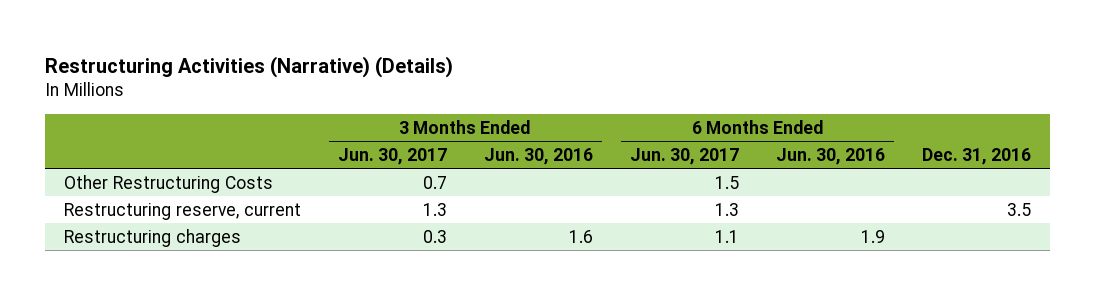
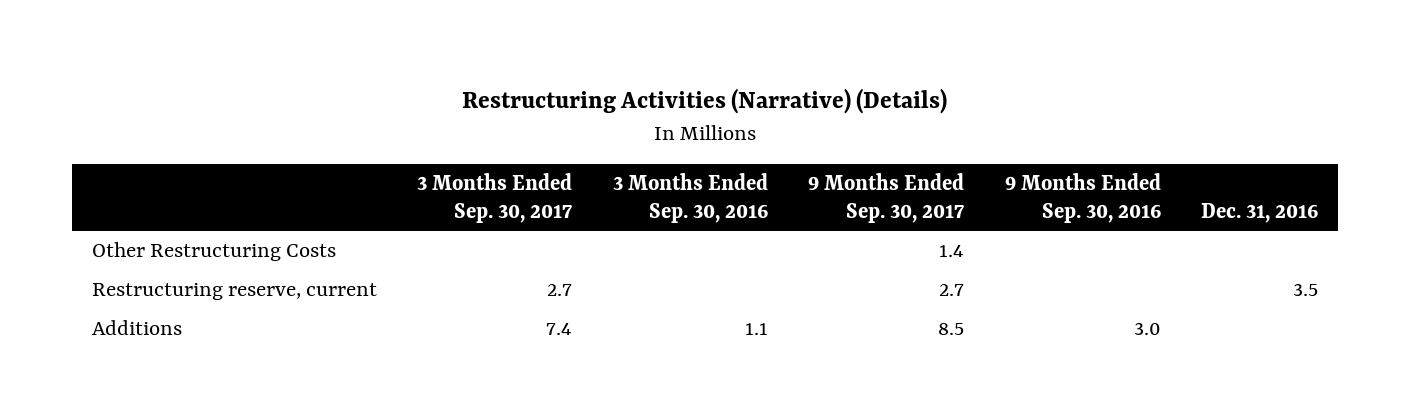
- | 3 Months Ended Jun. 30, 2017 | 3 Months Ended Jun. 30, 2016 | 6 Months Ended Jun. 30, 2017 | 6 Months Ended Jun. 30, 2016 | Dec. 31, 2016
+ | 3 Months Ended Sep. 30, 2017 | 3 Months Ended Sep. 30, 2016 | 9 Months Ended Sep. 30, 2017 | 9 Months Ended Sep. 30, 2016 | Dec. 31, 2016
- Restructuring charges | 0.3 | 1.6 | 1.1 | 1.9 |
+ Additions | 7.4 | 1.1 | 8.5 | 3.0 |

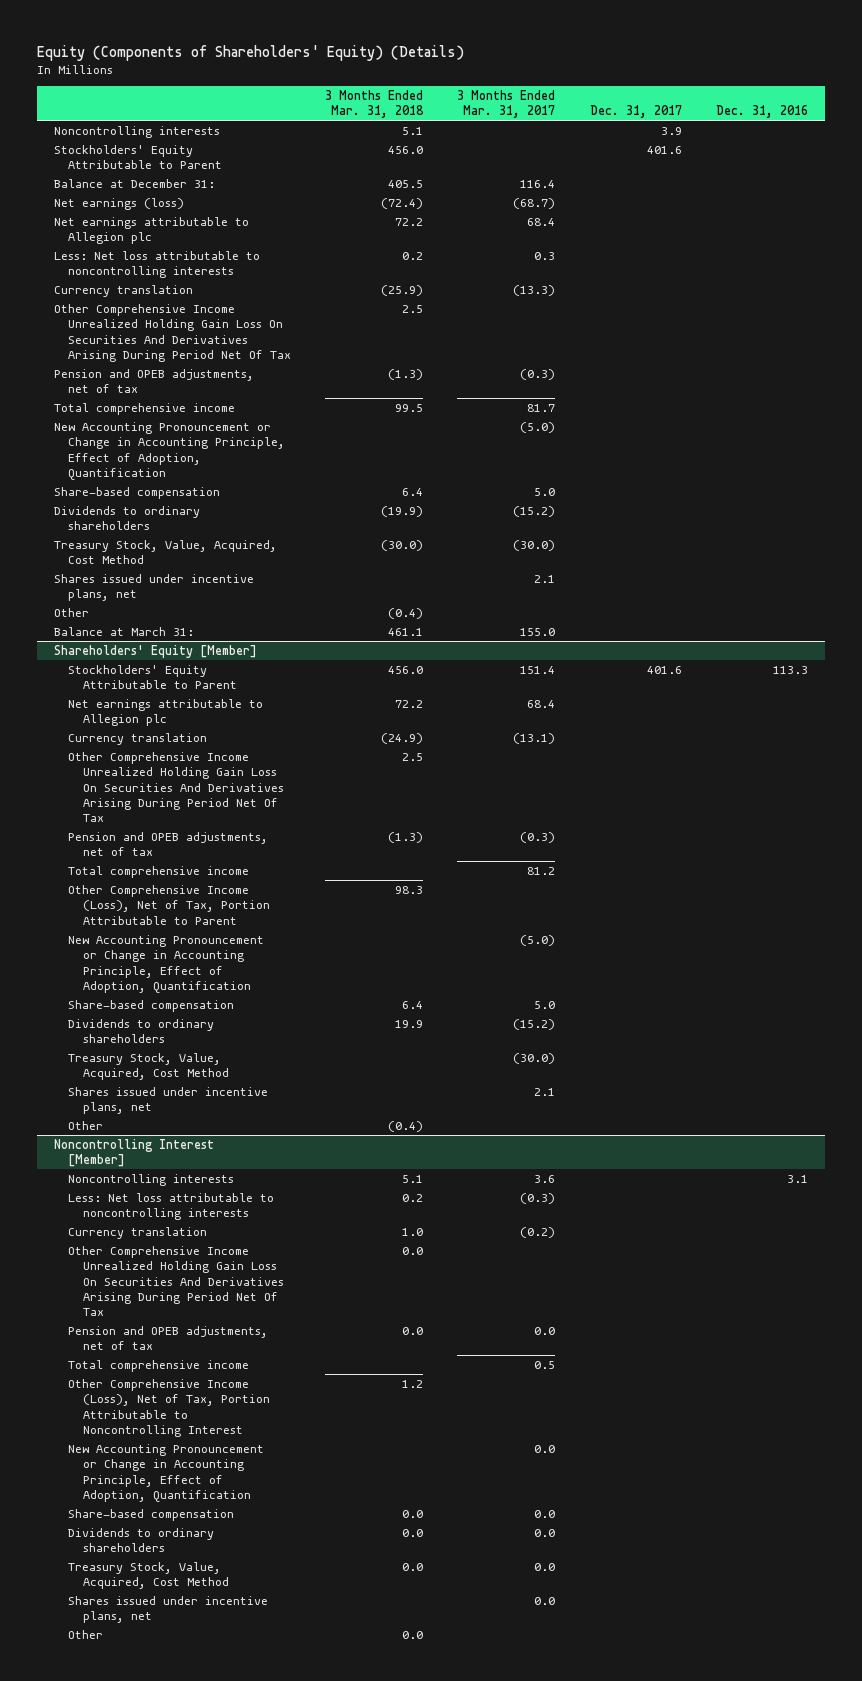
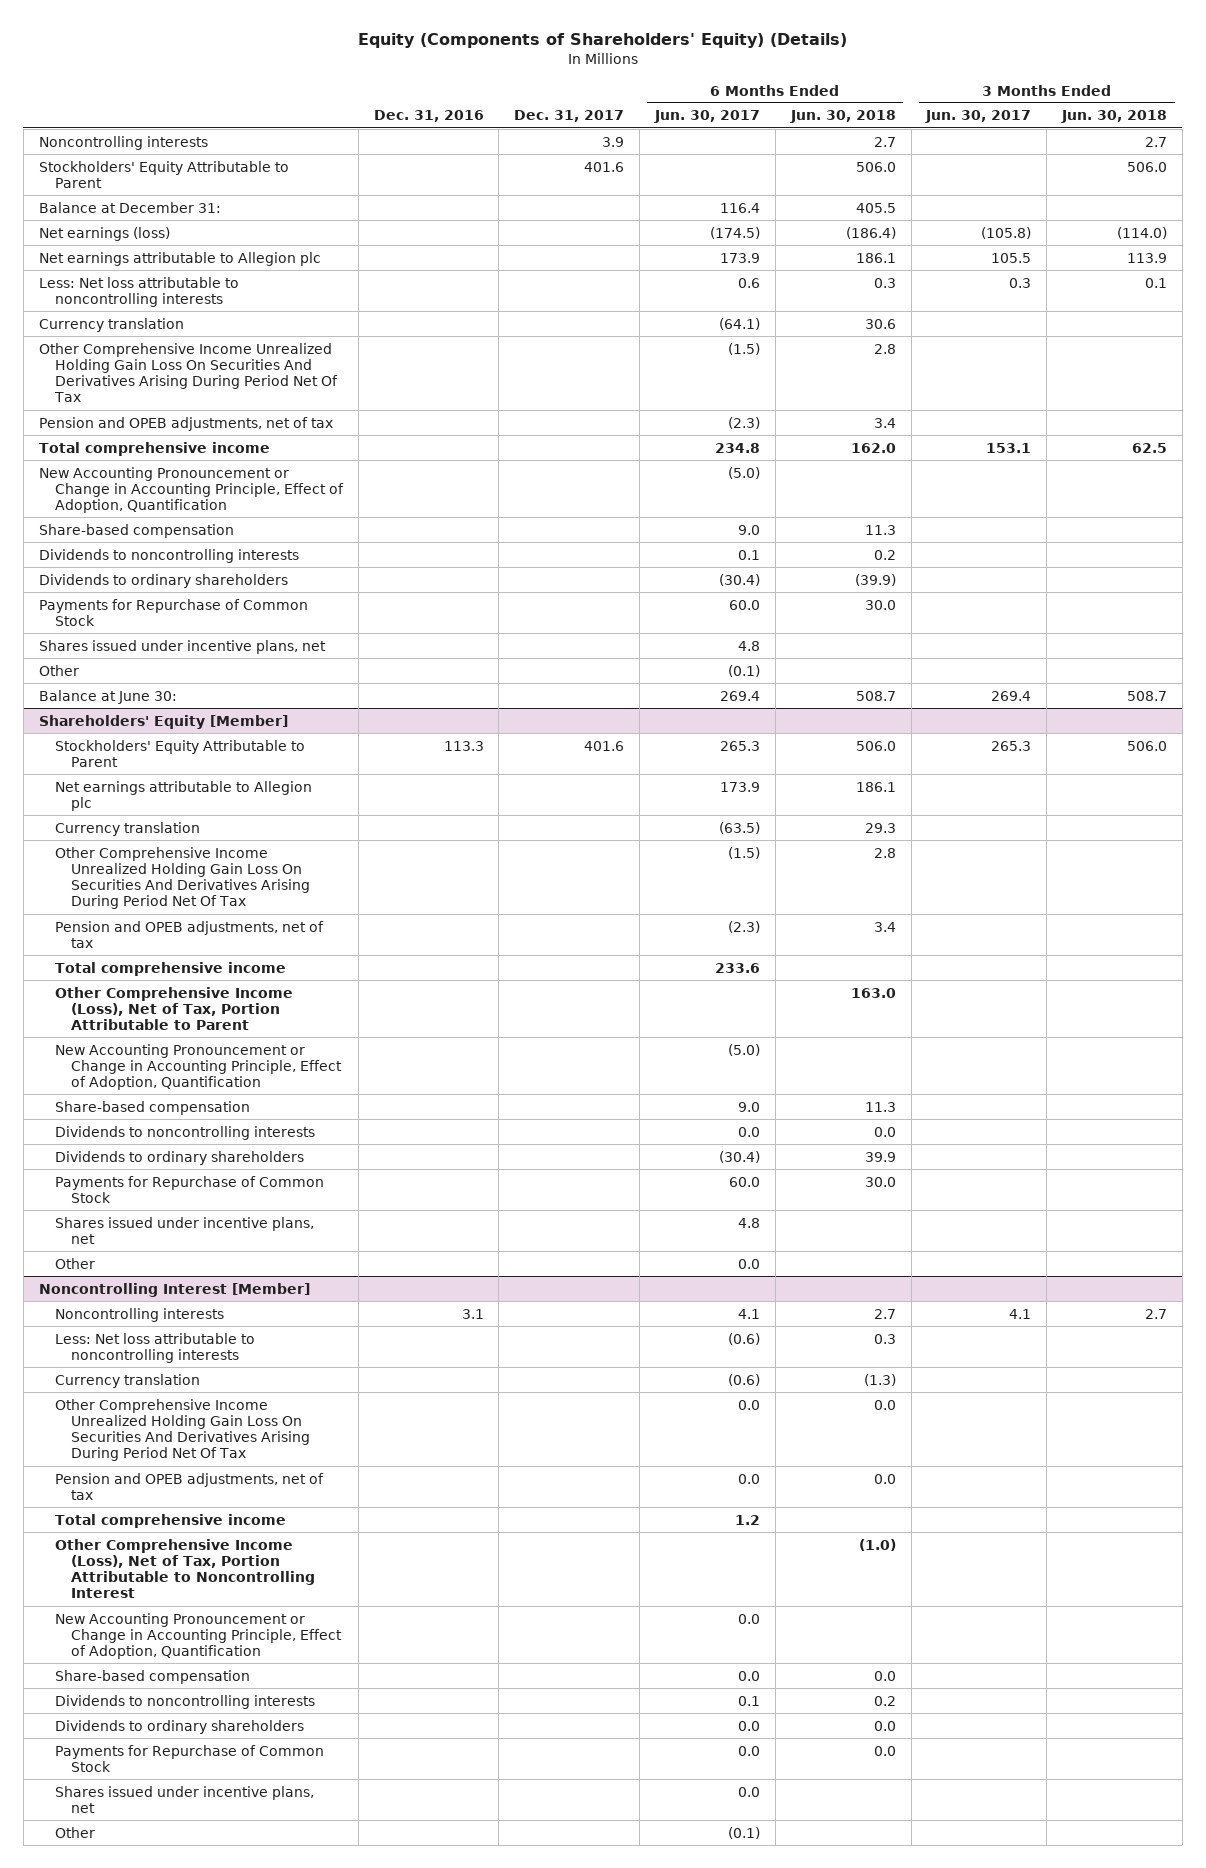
- | 3 Months Ended Mar. 31, 2018 | 3 Months Ended Mar. 31, 2017 | Dec. 31, 2017 | Dec. 31, 2016
+ | Dec. 31, 2016 | Dec. 31, 2017 | 6 Months Ended Jun. 30, 2017 | 6 Months Ended Jun. 30, 2018 | 3 Months Ended Jun. 30, 2017 | 3 Months Ended Jun. 30, 2018
+ Dividends to noncontrolling interests | | | 0.1 | 0.2 | |
- Treasury Stock, Value, Acquired, Cost Method | (30.0) | (30.0) | |
+ Payments for Repurchase of Common Stock | | | 60.0 | 30.0 | |
- Balance at March 31: | 461.1 | 155.0 | |
+ Balance at June 30: | | | 269.4 | 508.7 | 269.4 | 508.7
@ Shareholders' Equity [Member]
+ Dividends to noncontrolling interests | | | 0.0 | 0.0 | |
- Treasury Stock, Value, Acquired, Cost Method | | (30.0) | |
+ Payments for Repurchase of Common Stock | | | 60.0 | 30.0 | |
@ Noncontrolling Interest [Member]
+ Dividends to noncontrolling interests | | | 0.1 | 0.2 | |
- Treasury Stock, Value, Acquired, Cost Method | 0.0 | 0.0 | |
+ Payments for Repurchase of Common Stock | | | 0.0 | 0.0 | |

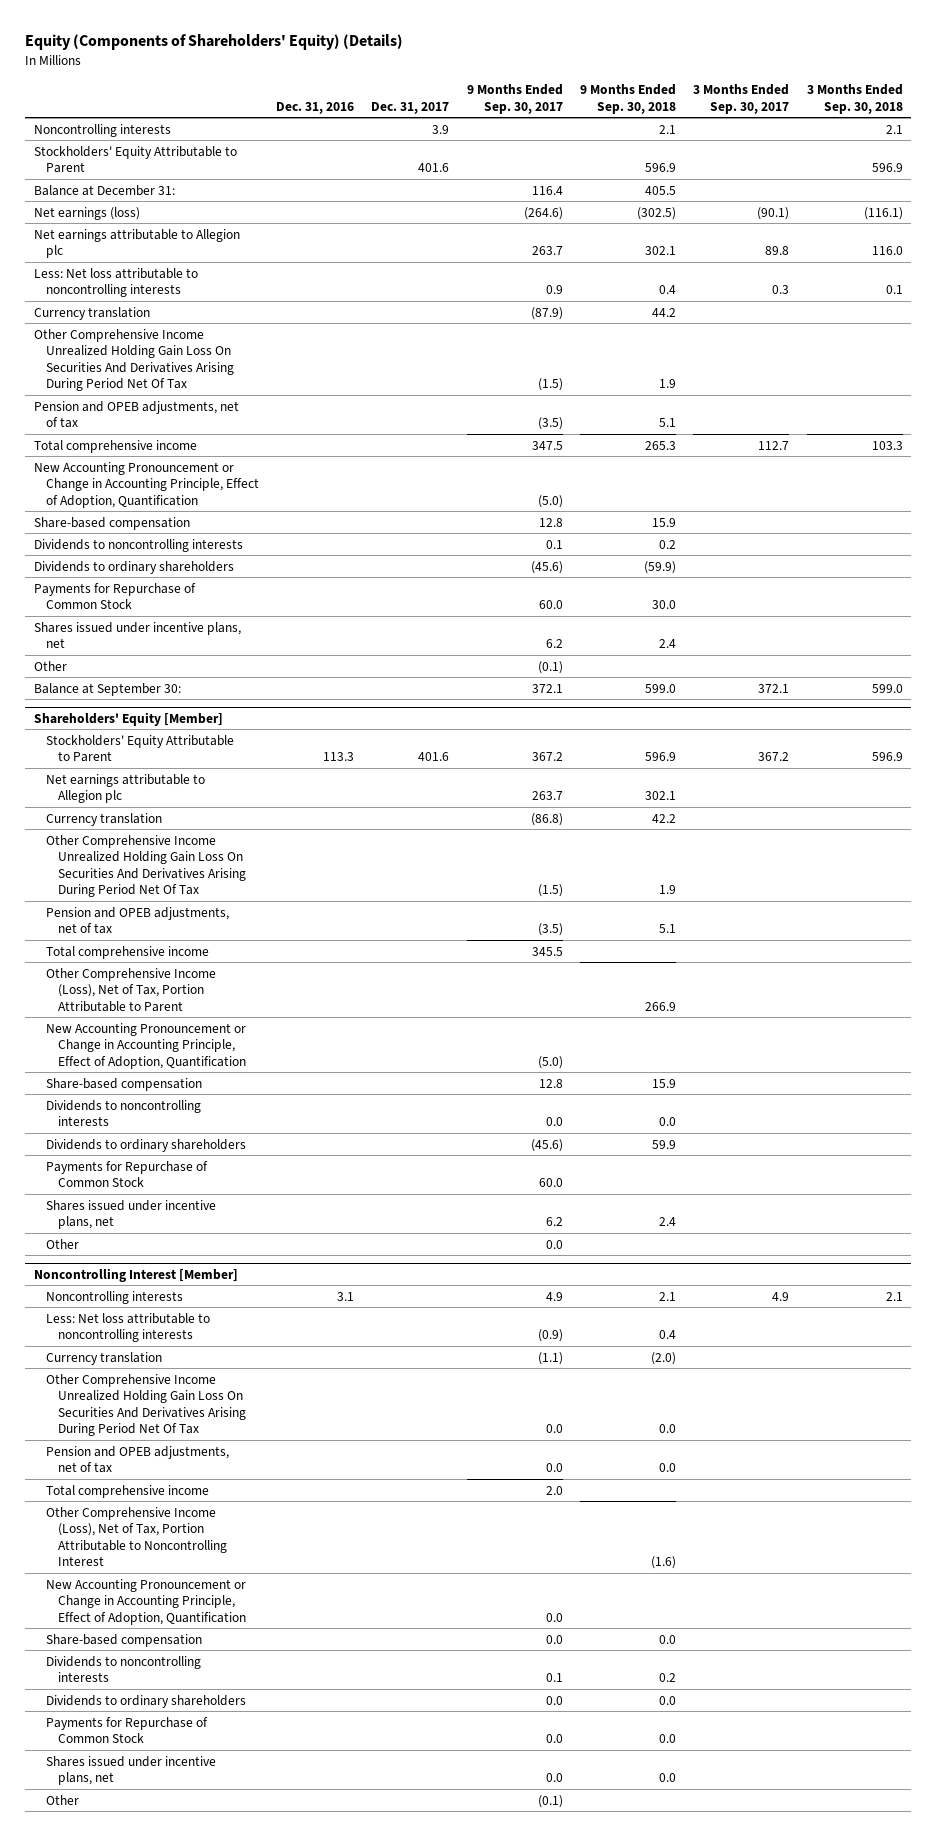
- | Dec. 31, 2016 | Dec. 31, 2017 | 6 Months Ended Jun. 30, 2017 | 6 Months Ended Jun. 30, 2018 | 3 Months Ended Jun. 30, 2017 | 3 Months Ended Jun. 30, 2018
+ | Dec. 31, 2016 | Dec. 31, 2017 | 9 Months Ended Sep. 30, 2017 | 9 Months Ended Sep. 30, 2018 | 3 Months Ended Sep. 30, 2017 | 3 Months Ended Sep. 30, 2018
- Balance at June 30: | | | 269.4 | 508.7 | 269.4 | 508.7
+ Balance at September 30: | | | 372.1 | 599.0 | 372.1 | 599.0

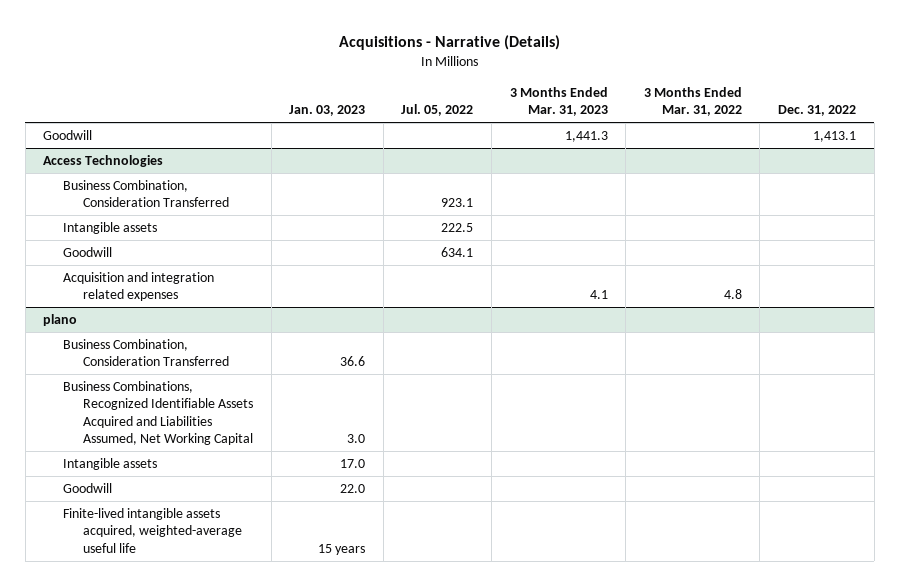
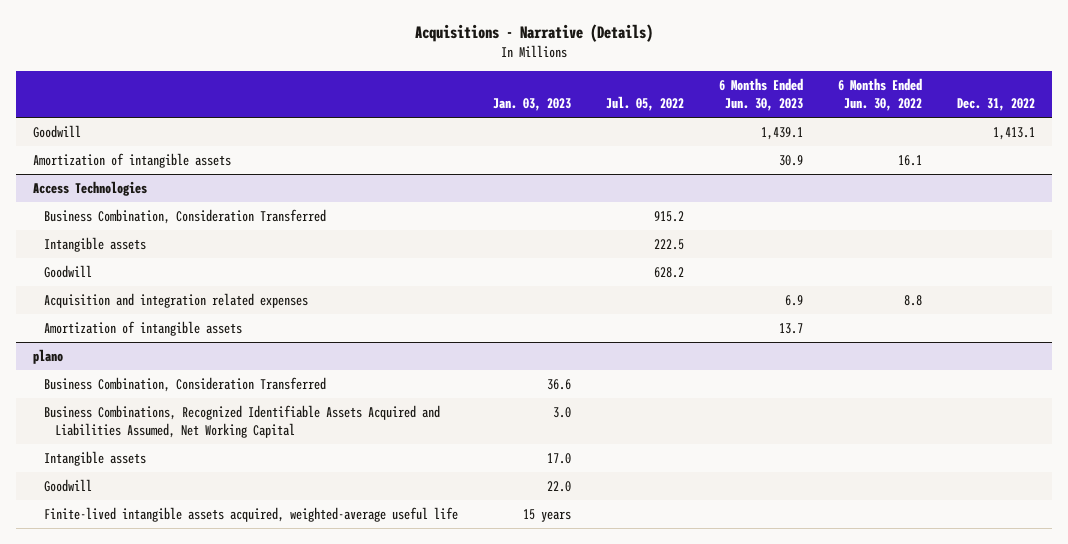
- | Jan. 03, 2023 | Jul. 05, 2022 | 3 Months Ended Mar. 31, 2023 | 3 Months Ended Mar. 31, 2022 | Dec. 31, 2022
+ | Jan. 03, 2023 | Jul. 05, 2022 | 6 Months Ended Jun. 30, 2023 | 6 Months Ended Jun. 30, 2022 | Dec. 31, 2022
+ Amortization of intangible assets | | | 30.9 | 16.1 |
@ Access Technologies
- Business Combination, Consideration Transferred | | 923.1 | | |
+ Business Combination, Consideration Transferred | | 915.2 | | |
- Goodwill | | 634.1 | | |
+ Goodwill | | 628.2 | | |
+ Amortization of intangible assets | | | 13.7 | |

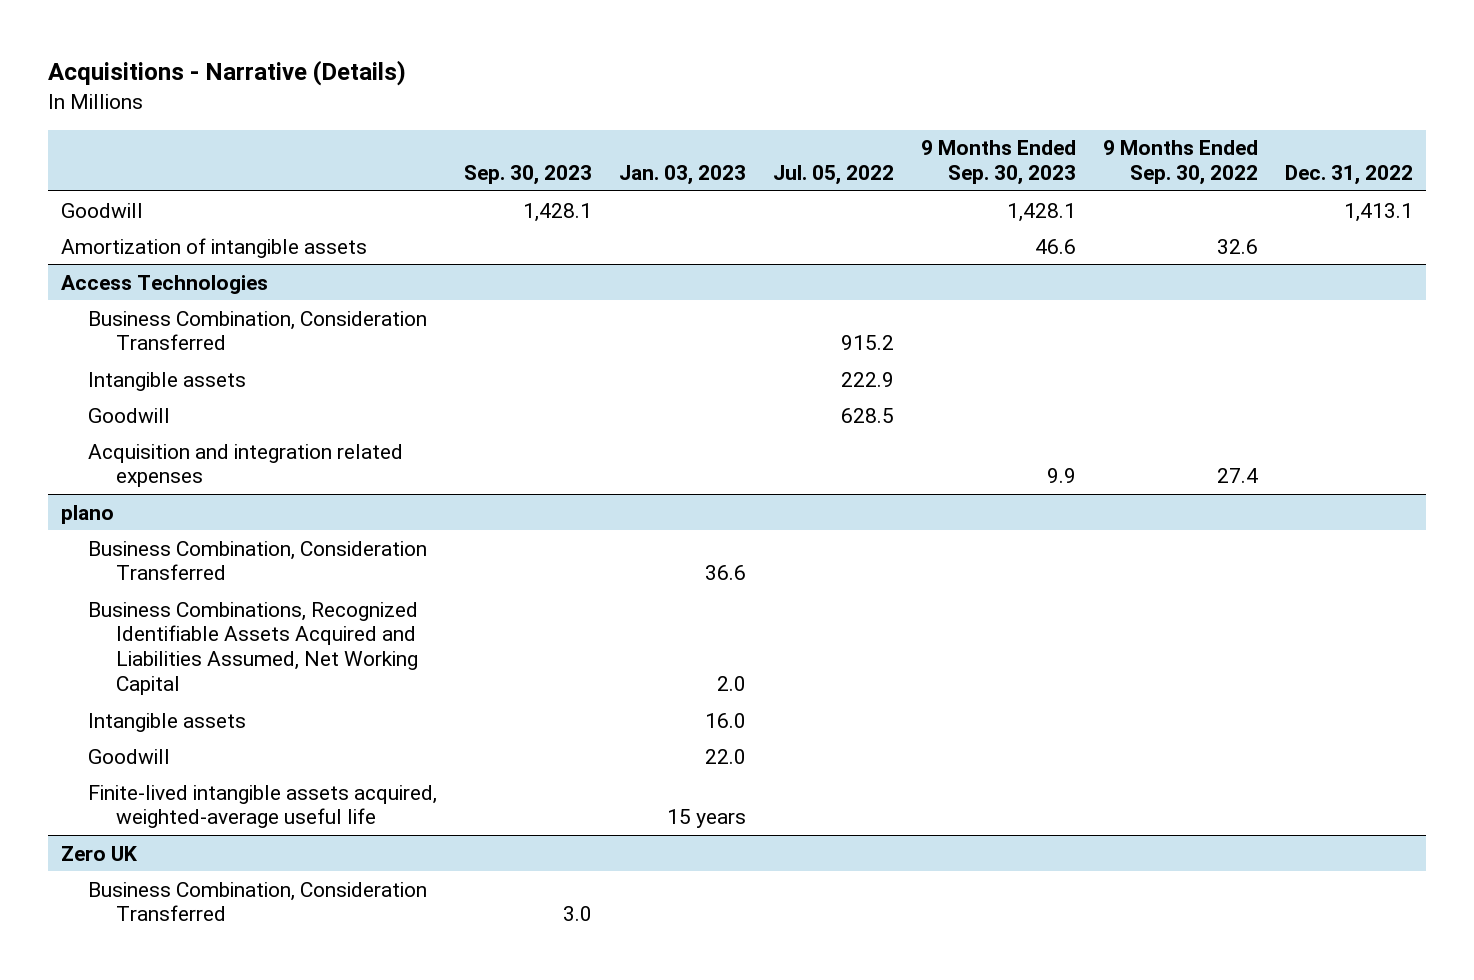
- | Jan. 03, 2023 | Jul. 05, 2022 | 6 Months Ended Jun. 30, 2023 | 6 Months Ended Jun. 30, 2022 | Dec. 31, 2022
+ | Sep. 30, 2023 | Jan. 03, 2023 | Jul. 05, 2022 | 9 Months Ended Sep. 30, 2023 | 9 Months Ended Sep. 30, 2022 | Dec. 31, 2022
@ Access Technologies
- Intangible assets | | 222.5 | | |
- Goodwill | | 628.2 | | |
+ Intangible assets | | | 222.9 | | |
+ Goodwill | | | 628.5 | | |
- Amortization of intangible assets | | | 13.7 | |
@ plano
- Business Combinations, Recognized Identifiable Assets Acquired and Liabilities Assumed, Net Working Capital | 3.0 | | | |
- Intangible assets | 17.0 | | | |
+ Business Combinations, Recognized Identifiable Assets Acquired and Liabilities Assumed, Net Working Capital | | 2.0 | | | |
+ Intangible assets | | 16.0 | | | |
+ Zero UK
+ Business Combination, Consideration Transferred | 3.0 | | | | |

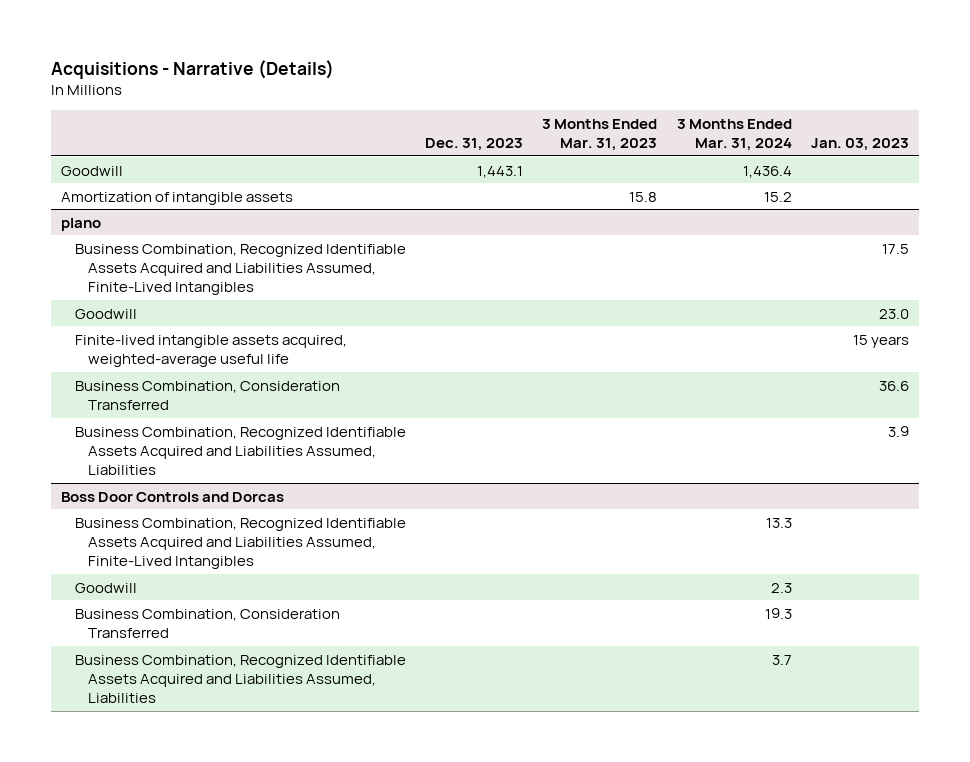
- | Sep. 30, 2023 | Jan. 03, 2023 | Jul. 05, 2022 | 9 Months Ended Sep. 30, 2023 | 9 Months Ended Sep. 30, 2022 | Dec. 31, 2022
+ | Dec. 31, 2023 | 3 Months Ended Mar. 31, 2023 | 3 Months Ended Mar. 31, 2024 | Jan. 03, 2023
- Access Technologies
- Business Combination, Consideration Transferred | | | 915.2 | | |
- Intangible assets | | | 222.9 | | |
- Goodwill | | | 628.5 | | |
- Acquisition and integration related expenses | | | | 9.9 | 27.4 |
@ plano
- Business Combinations, Recognized Identifiable Assets Acquired and Liabilities Assumed, Net Working Capital | | 2.0 | | | |
- Intangible assets | | 16.0 | | | |
- Goodwill | | 22.0 | | | |
+ Business Combination, Recognized Identifiable Assets Acquired and Liabilities Assumed, Finite-Lived Intangibles | | | | 17.5
+ Goodwill | | | | 23.0
- Zero UK
- Business Combination, Consideration Transferred | 3.0 | | | | |
@ plano
moved down: Business Combination, Consideration Transferred | | | | 36.6
+ Business Combination, Recognized Identifiable Assets Acquired and Liabilities Assumed, Liabilities | | | | 3.9
+ Boss Door Controls and Dorcas
+ Business Combination, Recognized Identifiable Assets Acquired and Liabilities Assumed, Finite-Lived Intangibles | | | 13.3 |
+ Goodwill | | | 2.3 |
+ Business Combination, Consideration Transferred | | | 19.3 |
+ Business Combination, Recognized Identifiable Assets Acquired and Liabilities Assumed, Liabilities | | | 3.7 |

